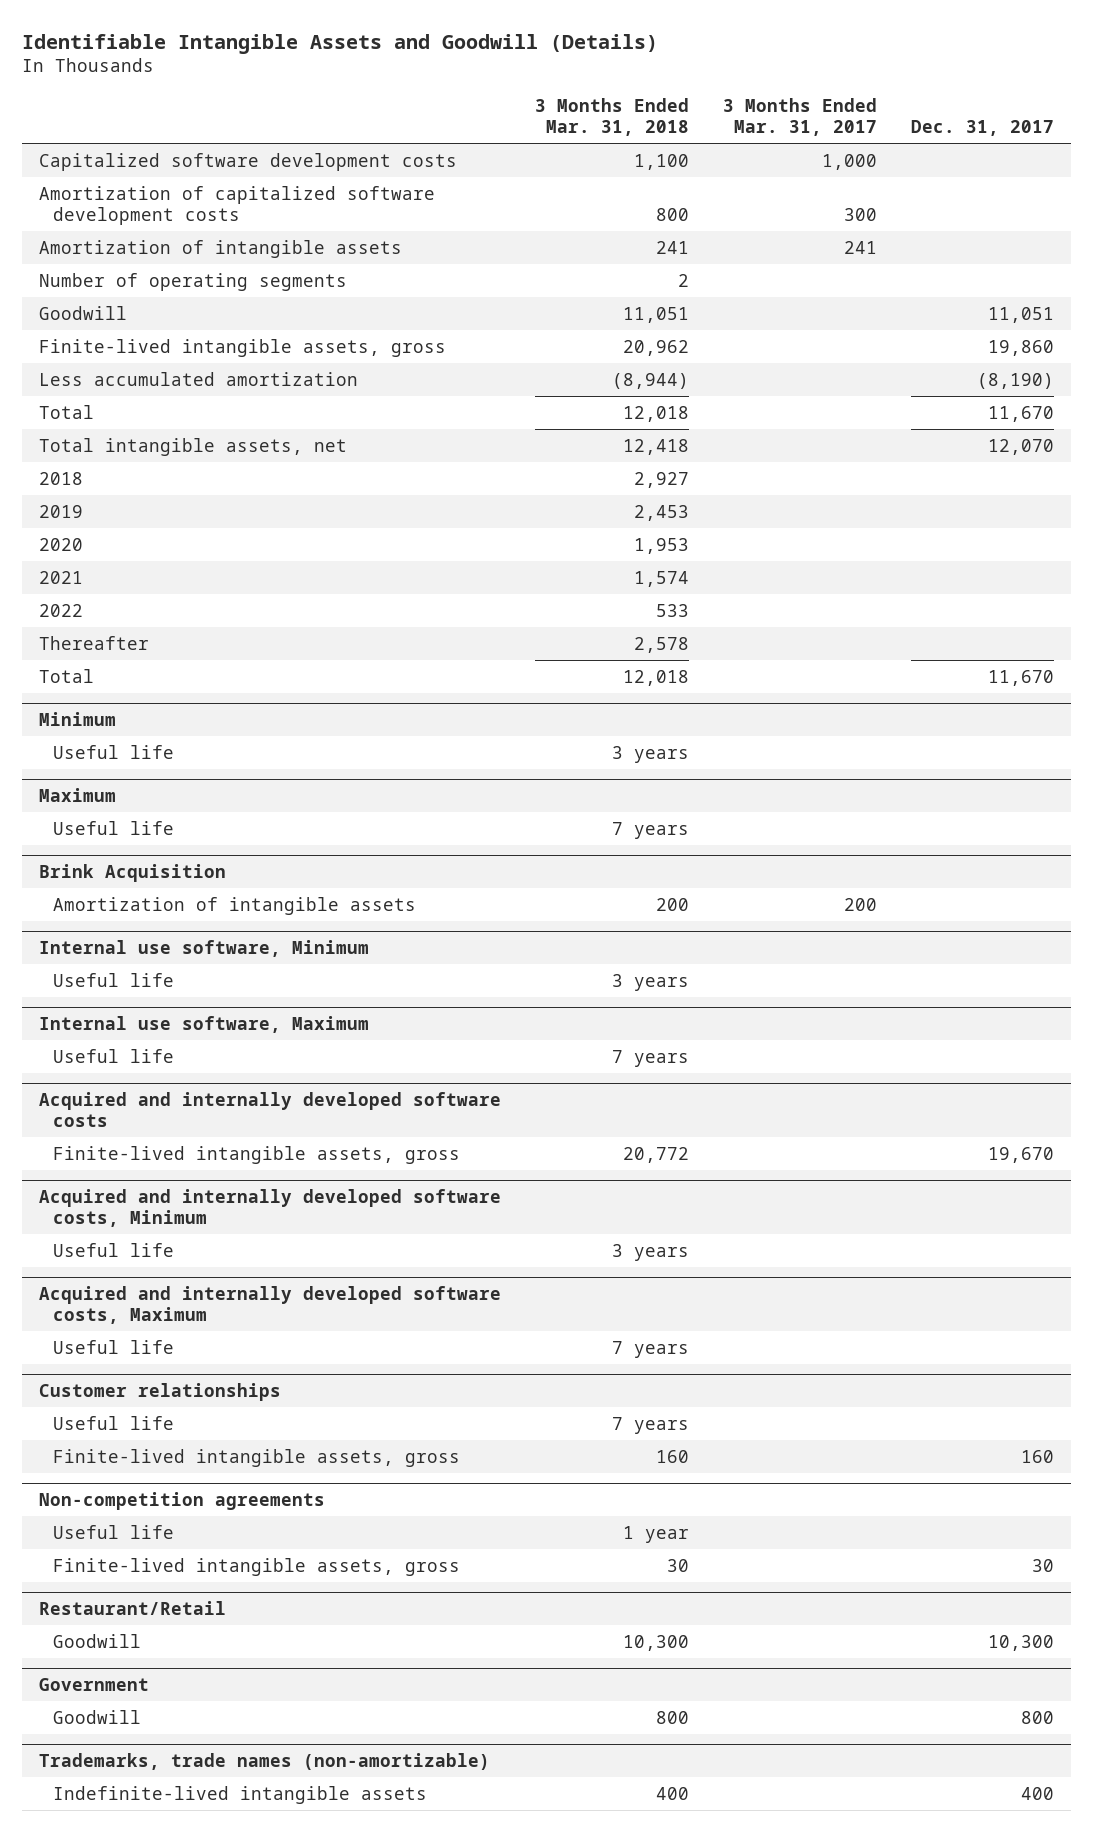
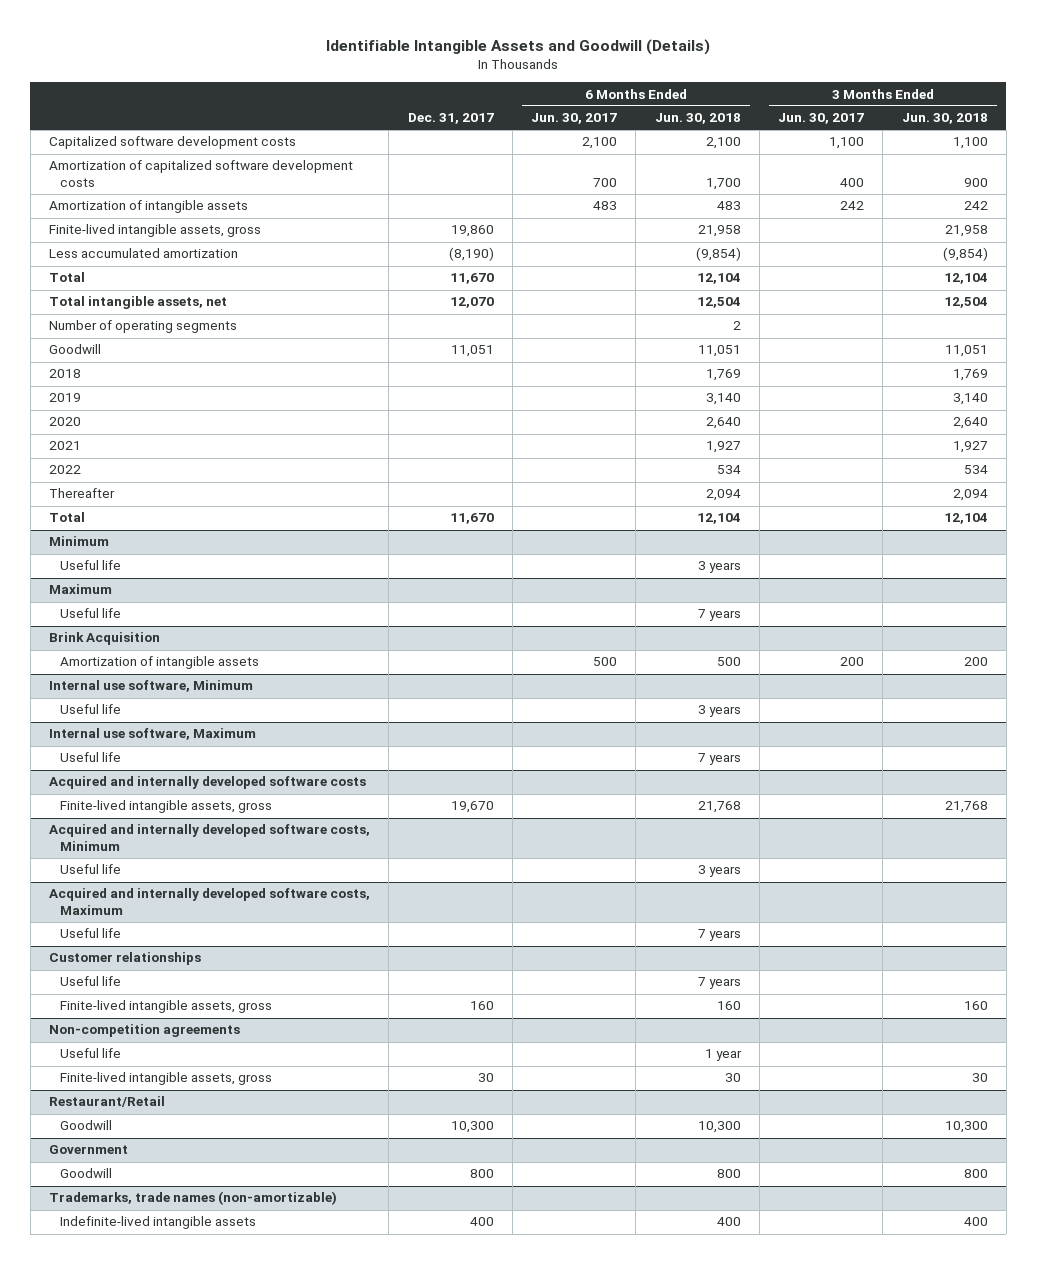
- | 3 Months Ended Mar. 31, 2018 | 3 Months Ended Mar. 31, 2017 | Dec. 31, 2017
+ | Dec. 31, 2017 | 6 Months Ended Jun. 30, 2017 | 6 Months Ended Jun. 30, 2018 | 3 Months Ended Jun. 30, 2017 | 3 Months Ended Jun. 30, 2018
moved down: Number of operating segments | | | 2 | |
moved down: Goodwill | 11,051 | | 11,051 | | 11,051

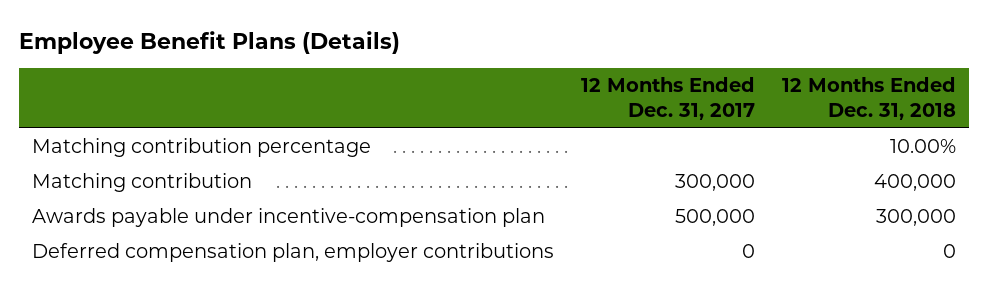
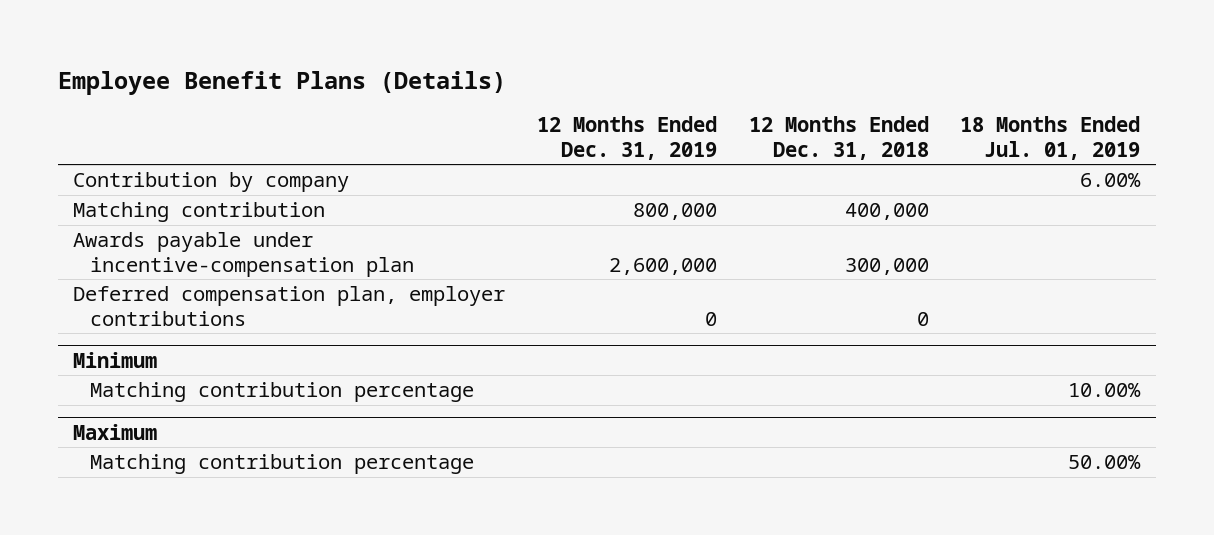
- | 12 Months Ended Dec. 31, 2017 | 12 Months Ended Dec. 31, 2018
+ | 12 Months Ended Dec. 31, 2019 | 12 Months Ended Dec. 31, 2018 | 18 Months Ended Jul. 01, 2019
- Matching contribution percentage | | 10.00%
+ Contribution by company | | | 6.00%
+ Minimum
+ Matching contribution percentage | | | 10.00%
+ Maximum
+ Matching contribution percentage | | | 50.00%

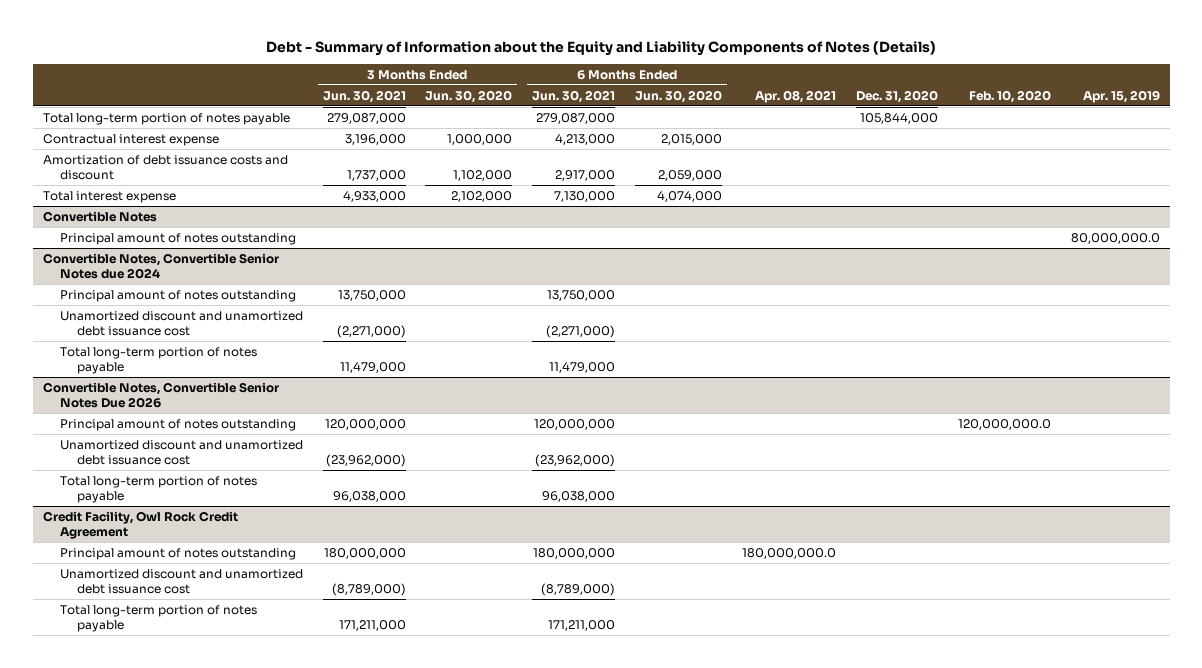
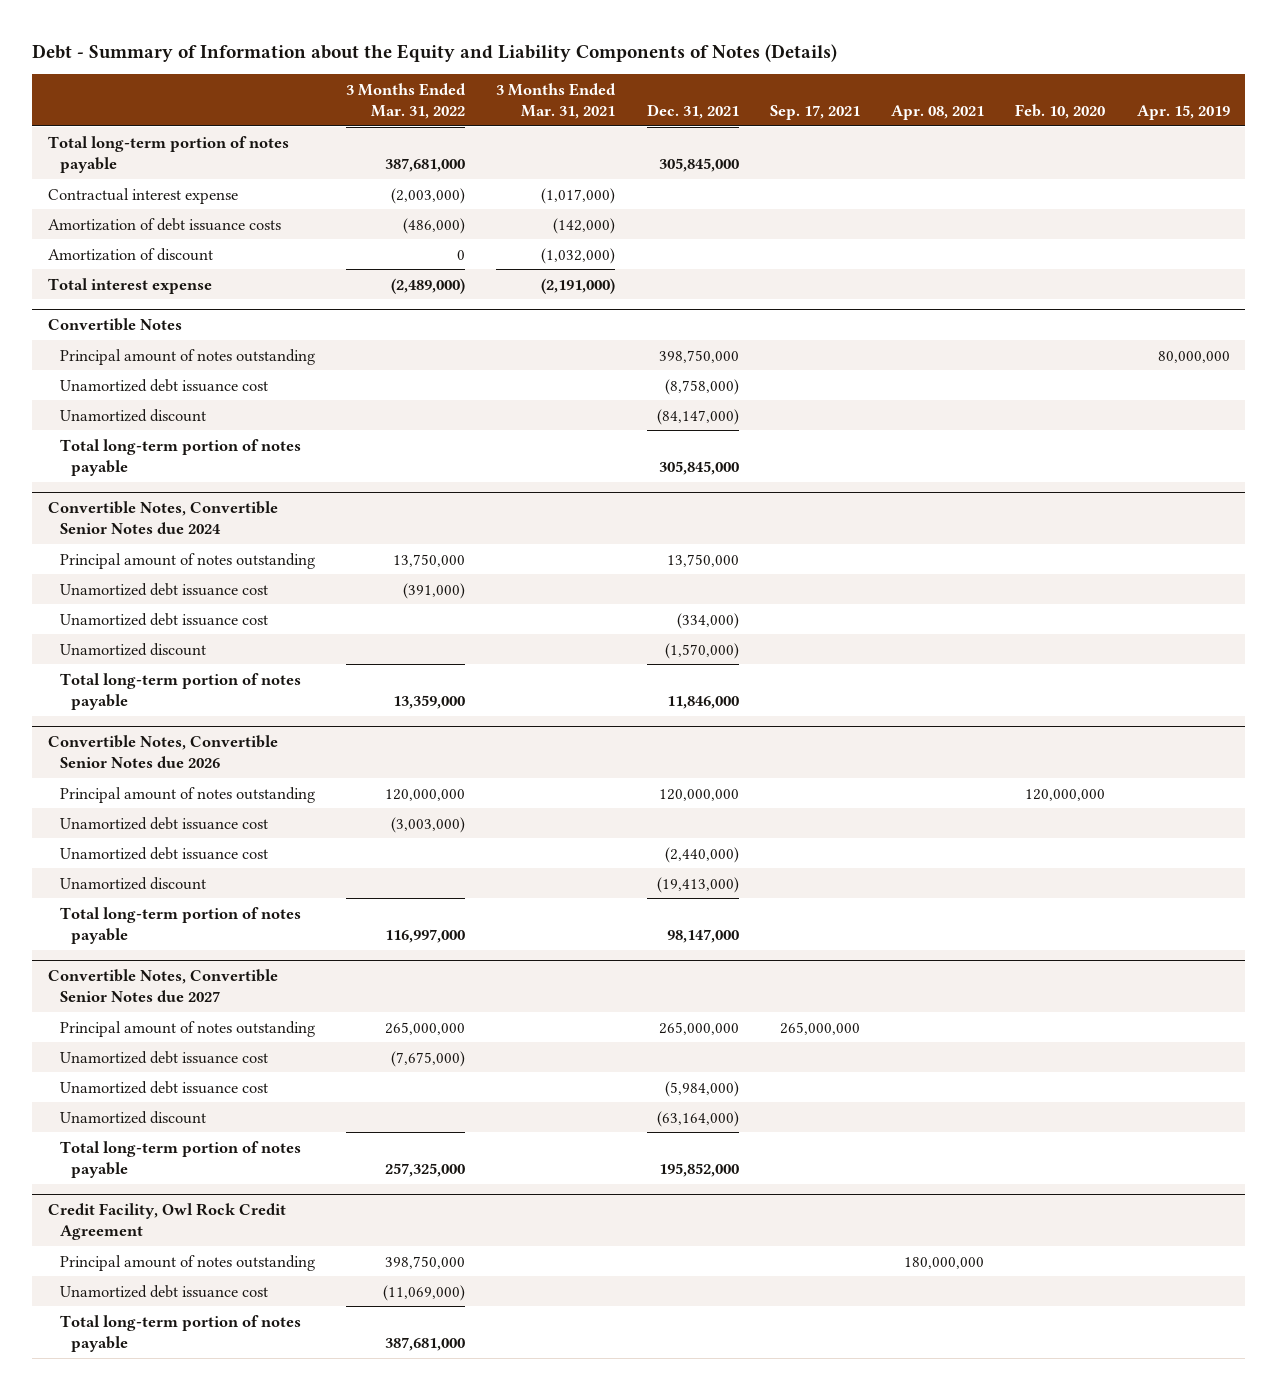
- | 3 Months Ended Jun. 30, 2021 | 3 Months Ended Jun. 30, 2020 | 6 Months Ended Jun. 30, 2021 | 6 Months Ended Jun. 30, 2020 | Apr. 08, 2021 | Dec. 31, 2020 | Feb. 10, 2020 | Apr. 15, 2019
+ | 3 Months Ended Mar. 31, 2022 | 3 Months Ended Mar. 31, 2021 | Dec. 31, 2021 | Sep. 17, 2021 | Apr. 08, 2021 | Feb. 10, 2020 | Apr. 15, 2019
- Amortization of debt issuance costs and discount | 1,737,000 | 1,102,000 | 2,917,000 | 2,059,000 | | | |
+ Amortization of debt issuance costs | (486,000) | (142,000) | | | | |
+ Amortization of discount | 0 | (1,032,000) | | | | |
@ Convertible Notes
- Principal amount of notes outstanding | | | | | | | | 80,000,000.0
+ Principal amount of notes outstanding | | | 398,750,000 | | | | 80,000,000
+ Unamortized debt issuance cost | | | (8,758,000) | | | |
+ Unamortized discount | | | (84,147,000) | | | |
+ Total long-term portion of notes payable | | | 305,845,000 | | | |
@ Convertible Notes, Convertible Senior Notes due 2024
- Unamortized discount and unamortized debt issuance cost | (2,271,000) | | (2,271,000) | | | | |
+ Unamortized debt issuance cost | (391,000) | | | | | |
+ Unamortized debt issuance cost | | | (334,000) | | | |
+ Unamortized discount | | | (1,570,000) | | | |
- Convertible Notes, Convertible Senior Notes Due 2026
- Principal amount of notes outstanding | 120,000,000 | | 120,000,000 | | | | 120,000,000.0 |
- Unamortized discount and unamortized debt issuance cost | (23,962,000) | | (23,962,000) | | | | |
+ Convertible Notes, Convertible Senior Notes due 2026
+ Principal amount of notes outstanding | 120,000,000 | | 120,000,000 | | | 120,000,000 |
+ Unamortized debt issuance cost | (3,003,000) | | | | | |
+ Unamortized debt issuance cost | | | (2,440,000) | | | |
+ Unamortized discount | | | (19,413,000) | | | |
+ Convertible Notes, Convertible Senior Notes due 2027
+ Principal amount of notes outstanding | 265,000,000 | | 265,000,000 | 265,000,000 | | |
+ Unamortized debt issuance cost | (7,675,000) | | | | | |
+ Unamortized debt issuance cost | | | (5,984,000) | | | |
+ Unamortized discount | | | (63,164,000) | | | |
+ Total long-term portion of notes payable | 257,325,000 | | 195,852,000 | | | |
@ Credit Facility, Owl Rock Credit Agreement
- Principal amount of notes outstanding | 180,000,000 | | 180,000,000 | | 180,000,000.0 | | |
- Unamortized discount and unamortized debt issuance cost | (8,789,000) | | (8,789,000) | | | | |
+ Principal amount of notes outstanding | 398,750,000 | | | | 180,000,000 | |
+ Unamortized debt issuance cost | (11,069,000) | | | | | |

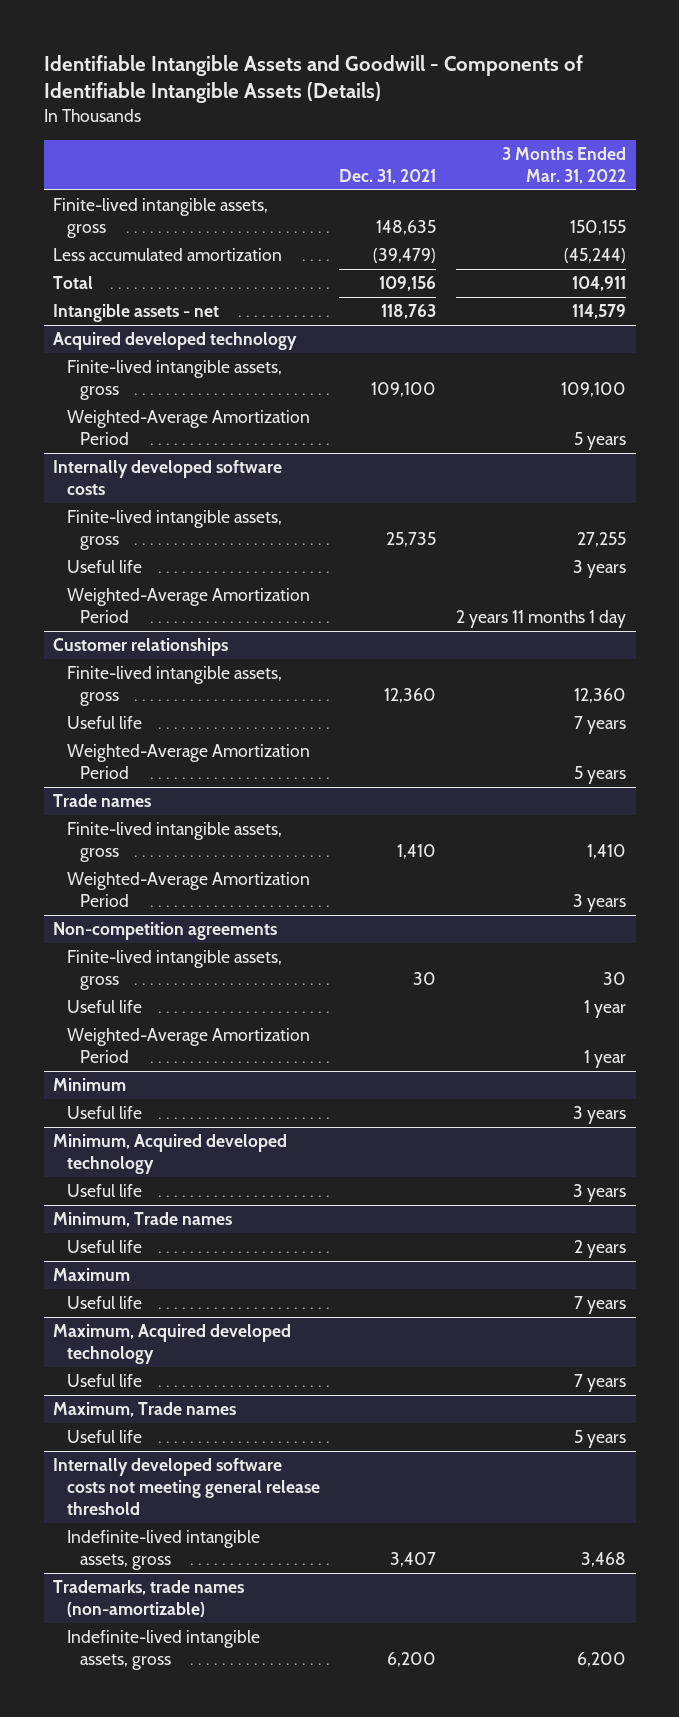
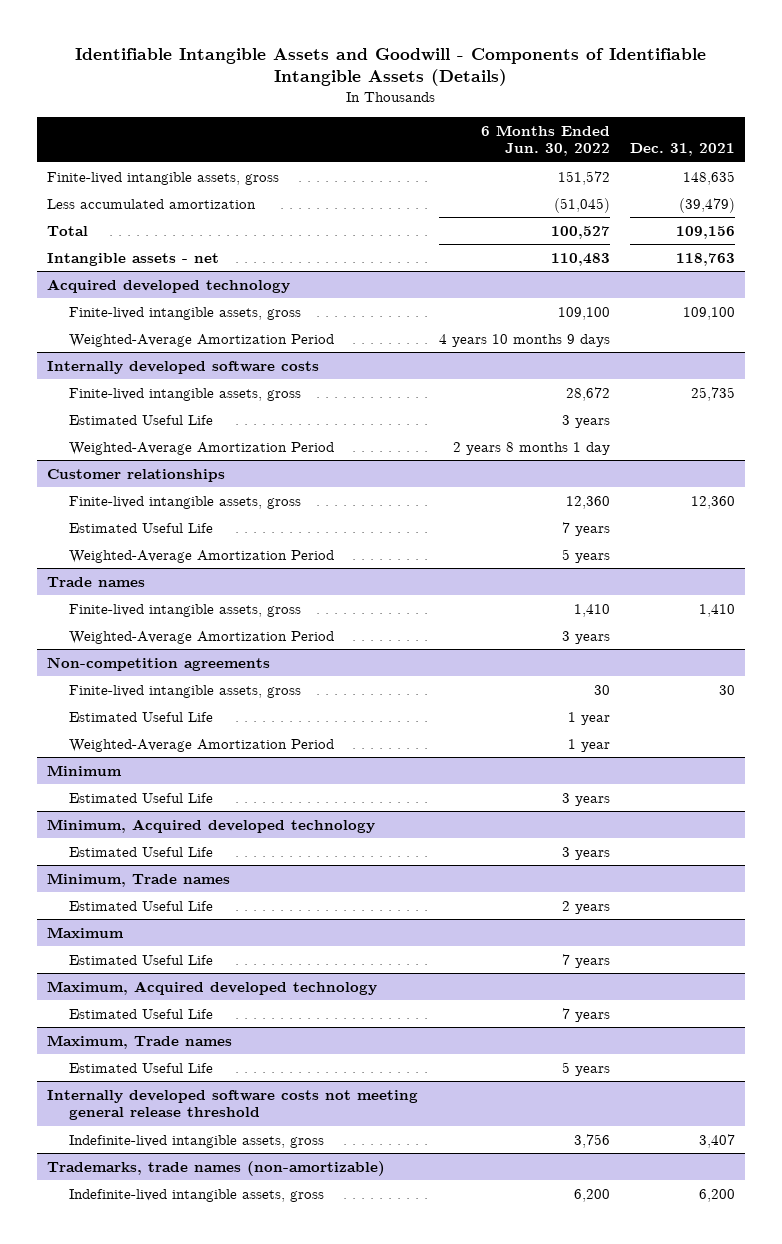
- | Dec. 31, 2021 | 3 Months Ended Mar. 31, 2022
+ | 6 Months Ended Jun. 30, 2022 | Dec. 31, 2021
@ Internally developed software costs
- Useful life | | 3 years
+ Estimated Useful Life | 3 years |
@ Customer relationships
- Useful life | | 7 years
+ Estimated Useful Life | 7 years |
@ Non-competition agreements
- Useful life | | 1 year
+ Estimated Useful Life | 1 year |
@ Minimum
- Useful life | | 3 years
+ Estimated Useful Life | 3 years |
@ Minimum, Acquired developed technology
- Useful life | | 3 years
+ Estimated Useful Life | 3 years |
@ Minimum, Trade names
- Useful life | | 2 years
+ Estimated Useful Life | 2 years |
@ Maximum
- Useful life | | 7 years
+ Estimated Useful Life | 7 years |
@ Maximum, Acquired developed technology
- Useful life | | 7 years
+ Estimated Useful Life | 7 years |
@ Maximum, Trade names
- Useful life | | 5 years
+ Estimated Useful Life | 5 years |

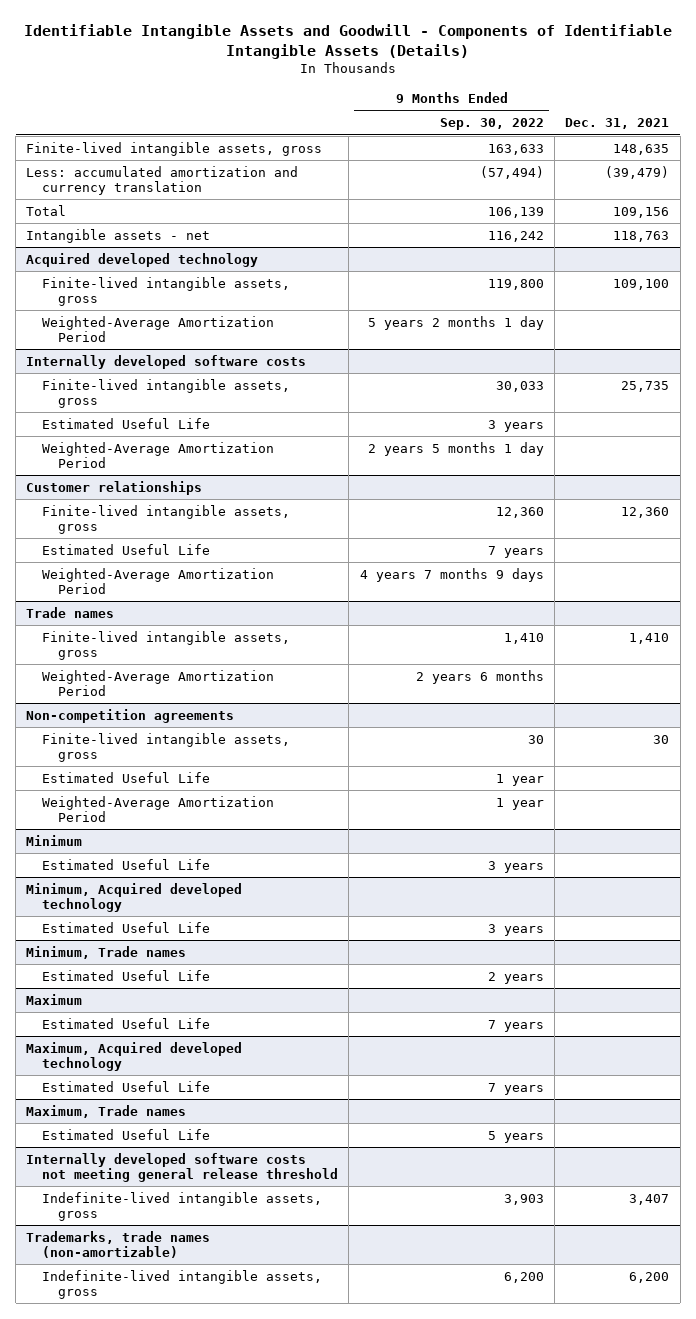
- | 6 Months Ended Jun. 30, 2022 | Dec. 31, 2021
+ | 9 Months Ended Sep. 30, 2022 | Dec. 31, 2021
- Less accumulated amortization | (51,045) | (39,479)
+ Less: accumulated amortization and currency translation | (57,494) | (39,479)

